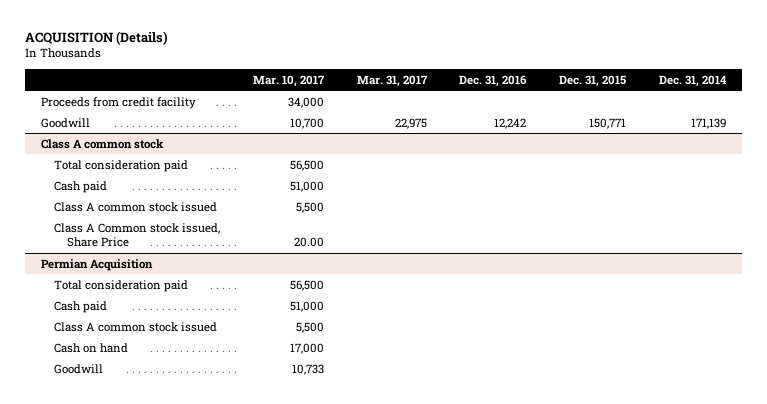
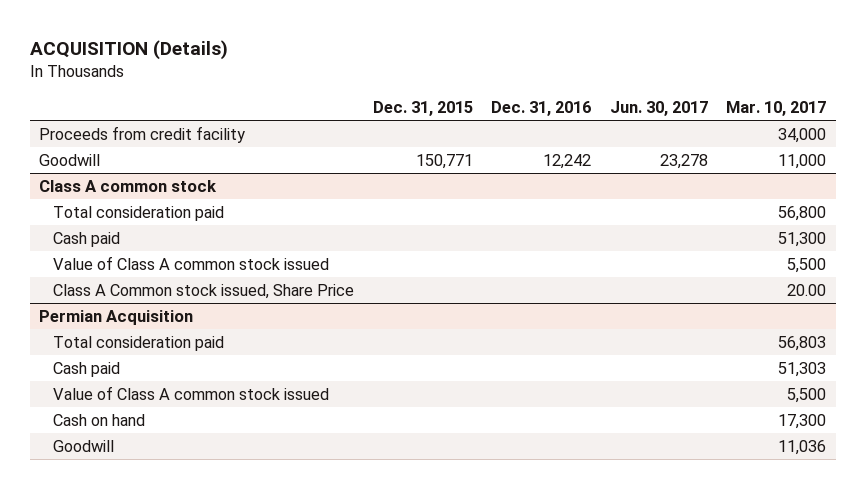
- | Mar. 10, 2017 | Mar. 31, 2017 | Dec. 31, 2016 | Dec. 31, 2015 | Dec. 31, 2014
+ | Dec. 31, 2015 | Dec. 31, 2016 | Jun. 30, 2017 | Mar. 10, 2017
- Goodwill | 10,700 | 22,975 | 12,242 | 150,771 | 171,139
+ Goodwill | 150,771 | 12,242 | 23,278 | 11,000
@ Class A common stock
- Total consideration paid | 56,500 | | | |
- Cash paid | 51,000 | | | |
- Class A common stock issued | 5,500 | | | |
+ Total consideration paid | | | | 56,800
+ Cash paid | | | | 51,300
+ Value of Class A common stock issued | | | | 5,500
@ Permian Acquisition
- Total consideration paid | 56,500 | | | |
- Cash paid | 51,000 | | | |
- Class A common stock issued | 5,500 | | | |
- Cash on hand | 17,000 | | | |
- Goodwill | 10,733 | | | |
+ Total consideration paid | | | | 56,803
+ Cash paid | | | | 51,303
+ Value of Class A common stock issued | | | | 5,500
+ Cash on hand | | | | 17,300
+ Goodwill | | | | 11,036

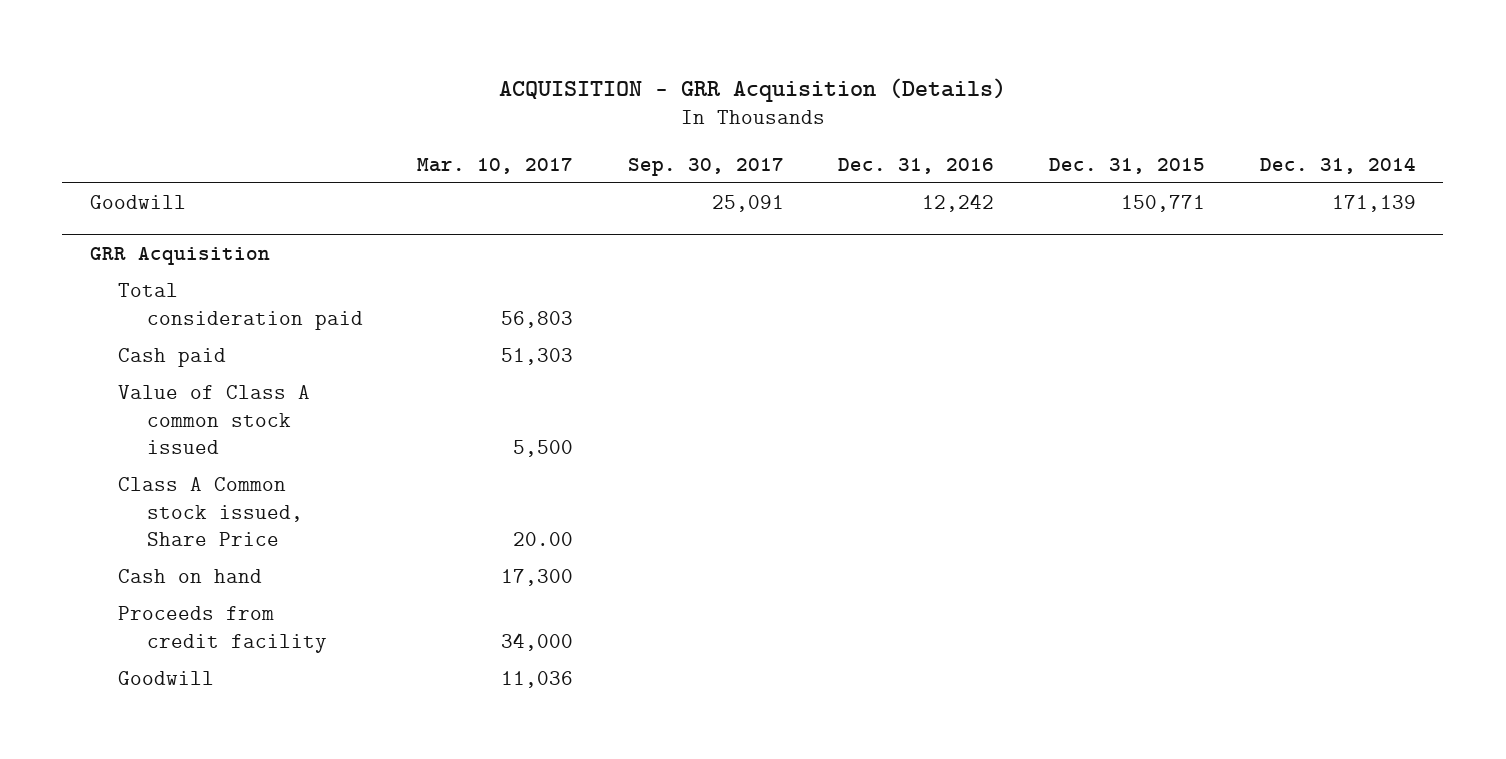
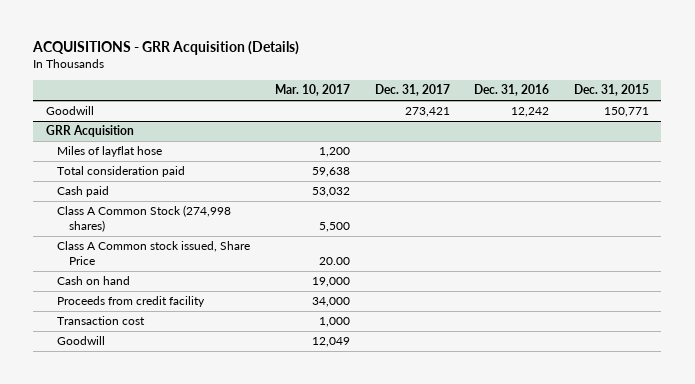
- ACQUISITION - GRR Acquisition (Details)
+ ACQUISITIONS - GRR Acquisition (Details)
- | Mar. 10, 2017 | Sep. 30, 2017 | Dec. 31, 2016 | Dec. 31, 2015 | Dec. 31, 2014
+ | Mar. 10, 2017 | Dec. 31, 2017 | Dec. 31, 2016 | Dec. 31, 2015
@ GRR Acquisition
- Total consideration paid | 56,803 | | | |
- Cash paid | 51,303 | | | |
- Value of Class A common stock issued | 5,500 | | | |
+ Miles of layflat hose | 1,200 | | |
+ Total consideration paid | 59,638 | | |
+ Cash paid | 53,032 | | |
+ Class A Common Stock (274,998 shares) | 5,500 | | |
- Cash on hand | 17,300 | | | |
+ Cash on hand | 19,000 | | |
- Goodwill | 11,036 | | | |
+ Transaction cost | 1,000 | | |
+ Goodwill | 12,049 | | |

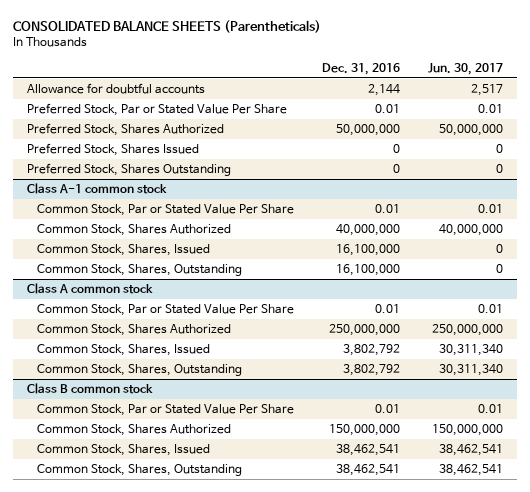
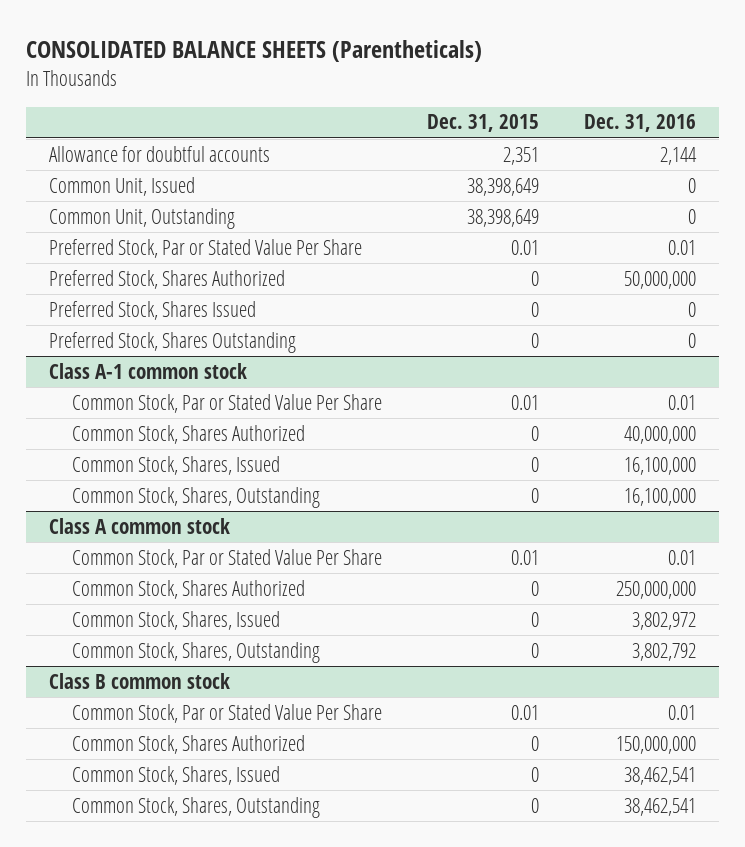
- | Dec. 31, 2016 | Jun. 30, 2017
+ | Dec. 31, 2015 | Dec. 31, 2016
+ Common Unit, Issued | 38,398,649 | 0
+ Common Unit, Outstanding | 38,398,649 | 0
@ Class A common stock
- Common Stock, Shares, Issued | 3,802,792 | 30,311,340
+ Common Stock, Shares, Issued | 0 | 3,802,972

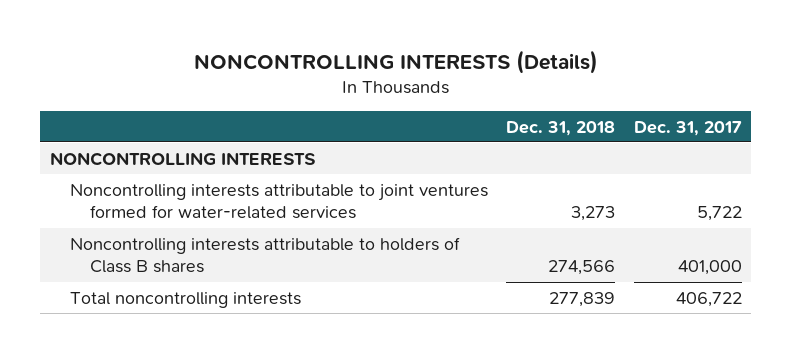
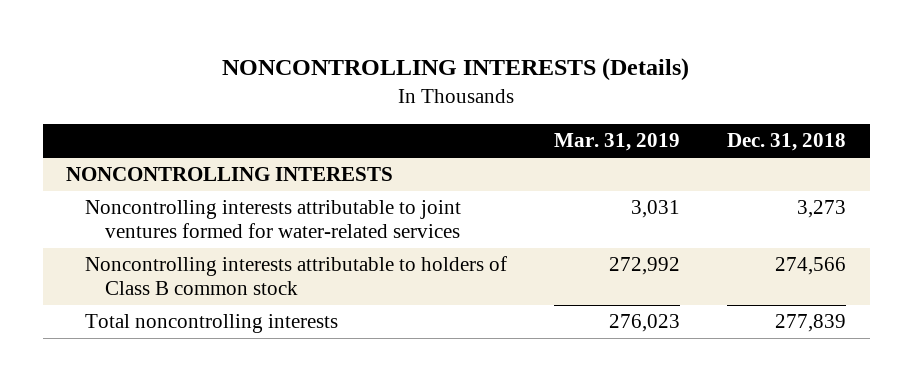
- | Dec. 31, 2018 | Dec. 31, 2017
+ | Mar. 31, 2019 | Dec. 31, 2018
- Noncontrolling interests attributable to holders of Class B shares | 274,566 | 401,000
+ Noncontrolling interests attributable to holders of Class B common stock | 272,992 | 274,566

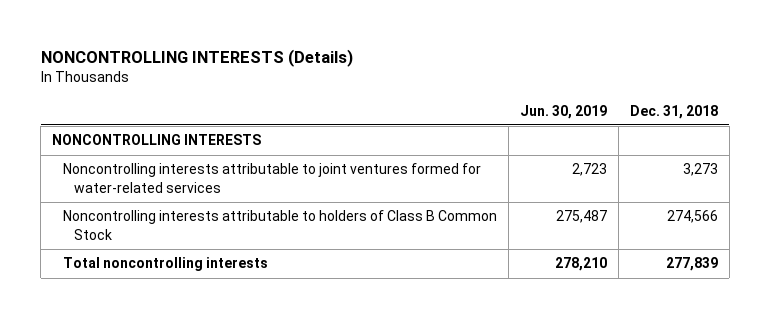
- | Mar. 31, 2019 | Dec. 31, 2018
+ | Jun. 30, 2019 | Dec. 31, 2018
- Noncontrolling interests attributable to holders of Class B common stock | 272,992 | 274,566
+ Noncontrolling interests attributable to holders of Class B Common Stock | 275,487 | 274,566

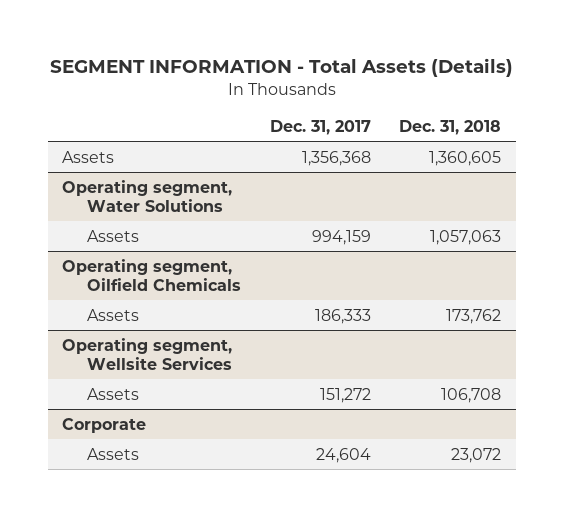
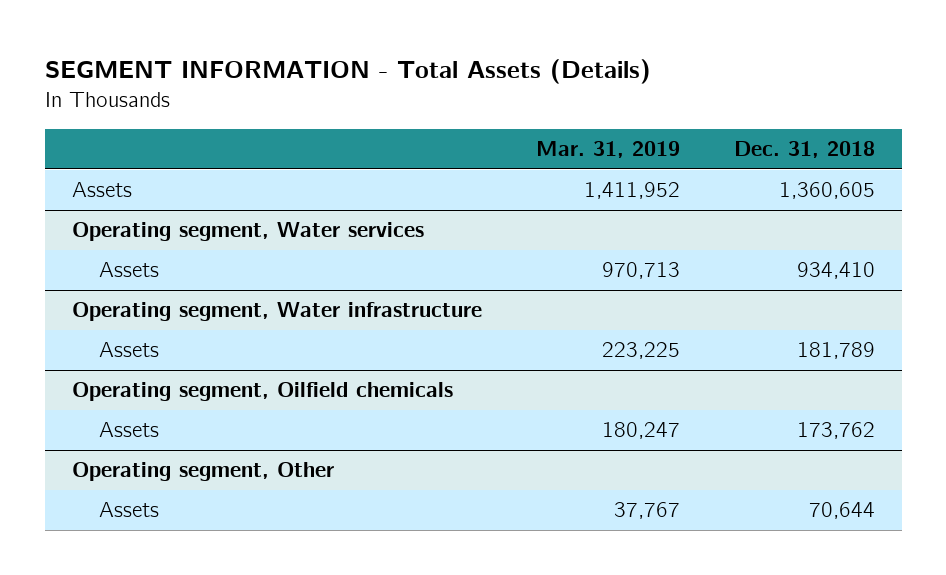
- | Dec. 31, 2017 | Dec. 31, 2018
+ | Mar. 31, 2019 | Dec. 31, 2018
- Operating segment, Water Solutions
- Assets | 994,159 | 1,057,063
- Operating segment, Oilfield Chemicals
+ Operating segment, Water services
+ Assets | 970,713 | 934,410
+ Operating segment, Water infrastructure
+ Assets | 223,225 | 181,789
+ Operating segment, Oilfield chemicals
- Operating segment, Wellsite Services
- Assets | 151,272 | 106,708
- Corporate
- Assets | 24,604 | 23,072
+ Operating segment, Other
+ Assets | 37,767 | 70,644

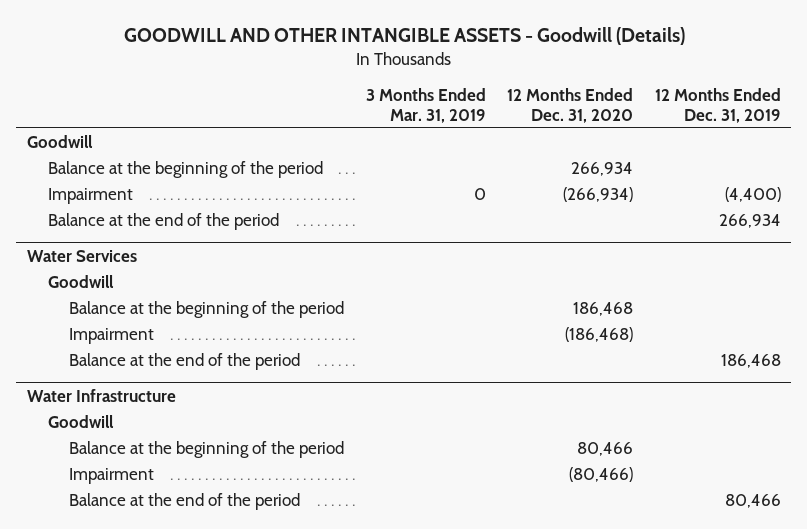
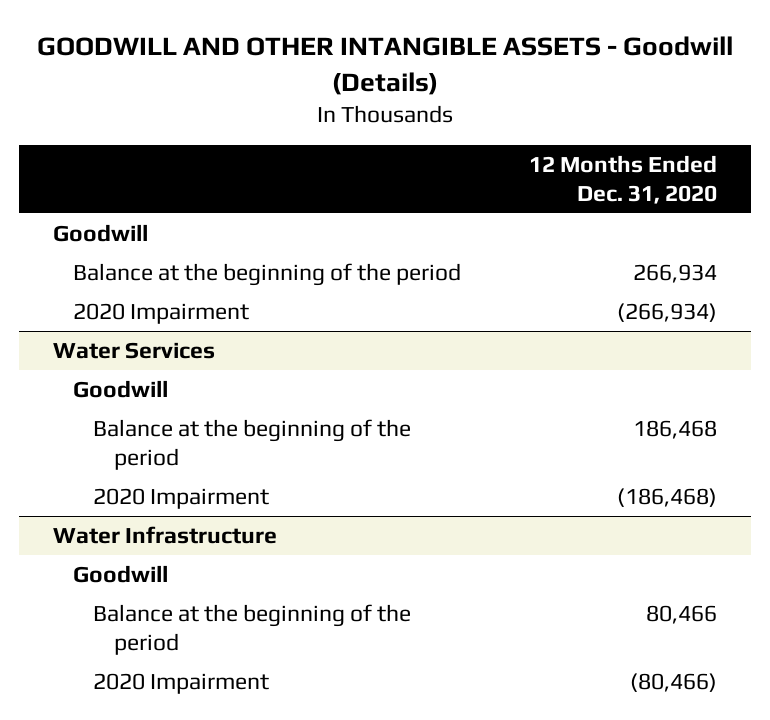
- | 3 Months Ended Mar. 31, 2019 | 12 Months Ended Dec. 31, 2020 | 12 Months Ended Dec. 31, 2019
+ | 12 Months Ended Dec. 31, 2020
- Impairment | 0 | (266,934) | (4,400)
- Balance at the end of the period | | | 266,934
+ 2020 Impairment | (266,934)
@ Water Services
- Impairment | | (186,468) |
- Balance at the end of the period | | | 186,468
+ 2020 Impairment | (186,468)
@ Water Infrastructure
- Impairment | | (80,466) |
- Balance at the end of the period | | | 80,466
+ 2020 Impairment | (80,466)

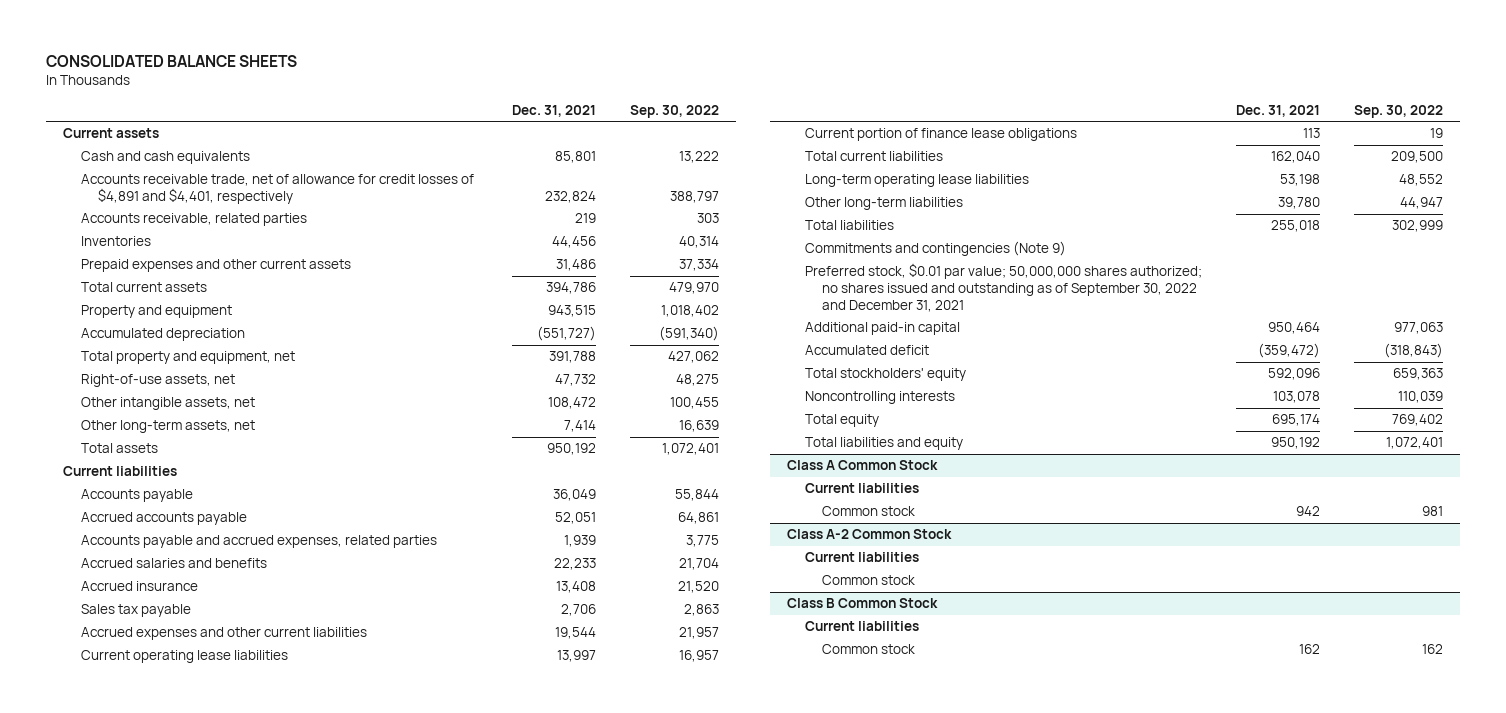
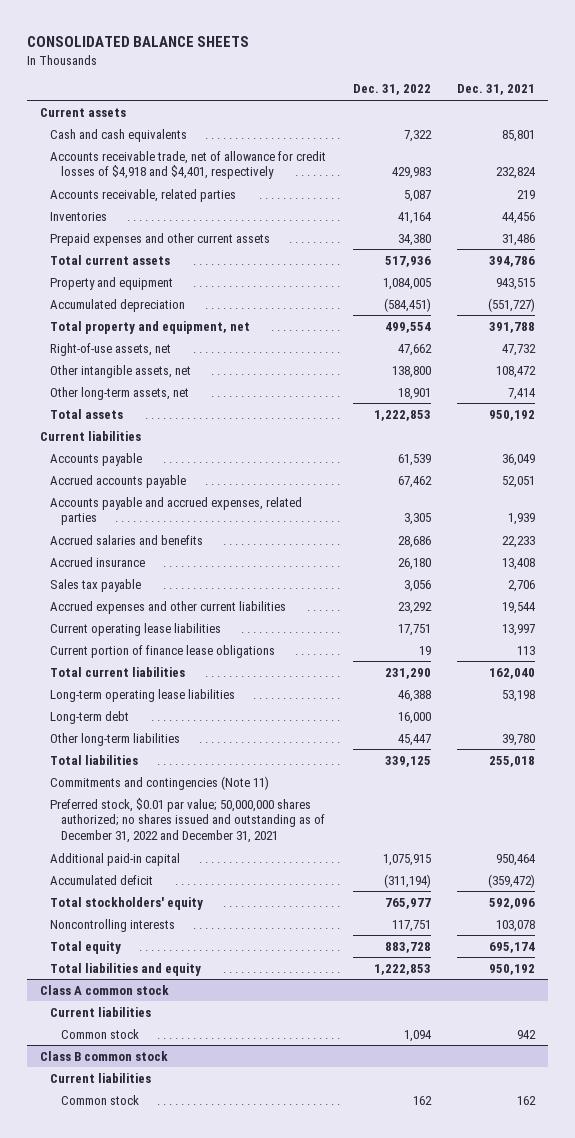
- | Dec. 31, 2021 | Sep. 30, 2022
+ | Dec. 31, 2022 | Dec. 31, 2021
- Accounts receivable trade, net of allowance for credit losses of $4,891 and $4,401, respectively | 232,824 | 388,797
+ Accounts receivable trade, net of allowance for credit losses of $4,918 and $4,401, respectively | 429,983 | 232,824
+ Long-term debt | 16,000 |
- Commitments and contingencies (Note 9)
- Preferred stock, $0.01 par value; 50,000,000 shares authorized; no shares issued and outstanding as of September 30, 2022 and December 31, 2021
+ Commitments and contingencies (Note 11)
+ Preferred stock, $0.01 par value; 50,000,000 shares authorized; no shares issued and outstanding as of December 31, 2022 and December 31, 2021
- Class A Common Stock
+ Class A common stock
- Class A-2 Common Stock
- Current liabilities
- Common stock
- Class B Common Stock
+ Class B common stock

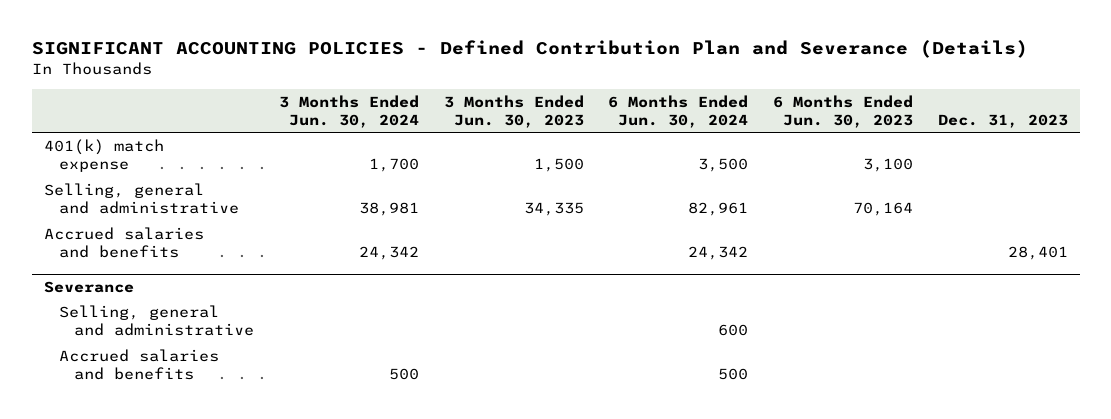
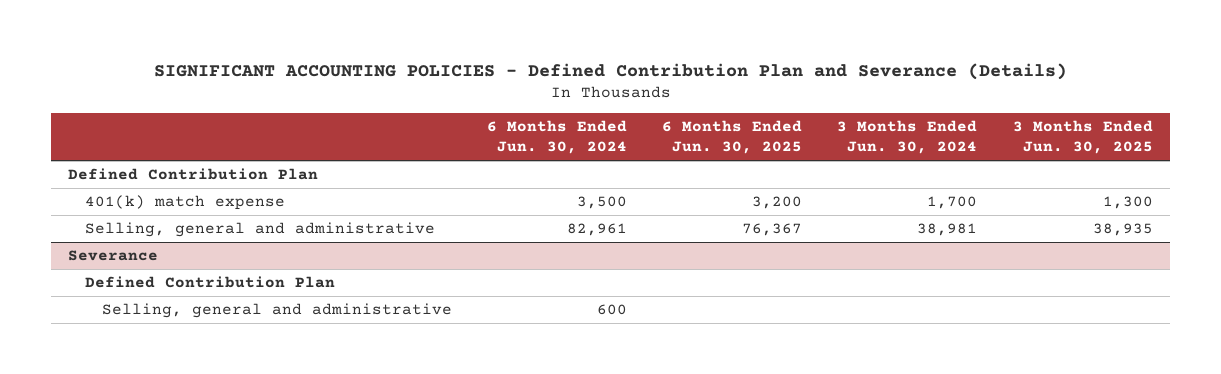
- | 3 Months Ended Jun. 30, 2024 | 3 Months Ended Jun. 30, 2023 | 6 Months Ended Jun. 30, 2024 | 6 Months Ended Jun. 30, 2023 | Dec. 31, 2023
+ | 6 Months Ended Jun. 30, 2024 | 6 Months Ended Jun. 30, 2025 | 3 Months Ended Jun. 30, 2024 | 3 Months Ended Jun. 30, 2025
+ Defined Contribution Plan
- Accrued salaries and benefits | 24,342 | | 24,342 | | 28,401
@ Severance
+ Defined Contribution Plan
- Accrued salaries and benefits | 500 | | 500 | |

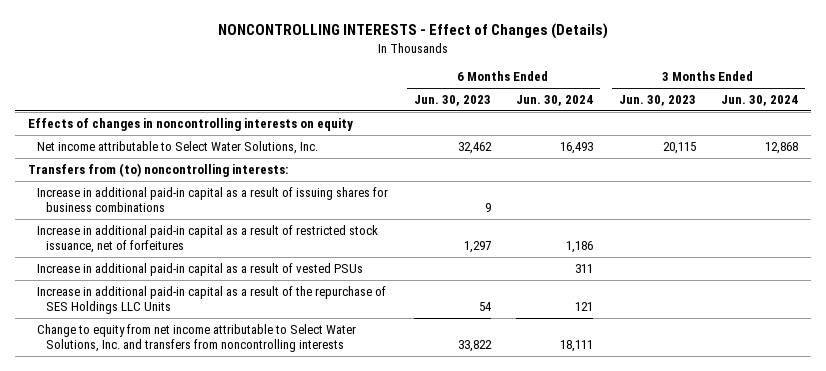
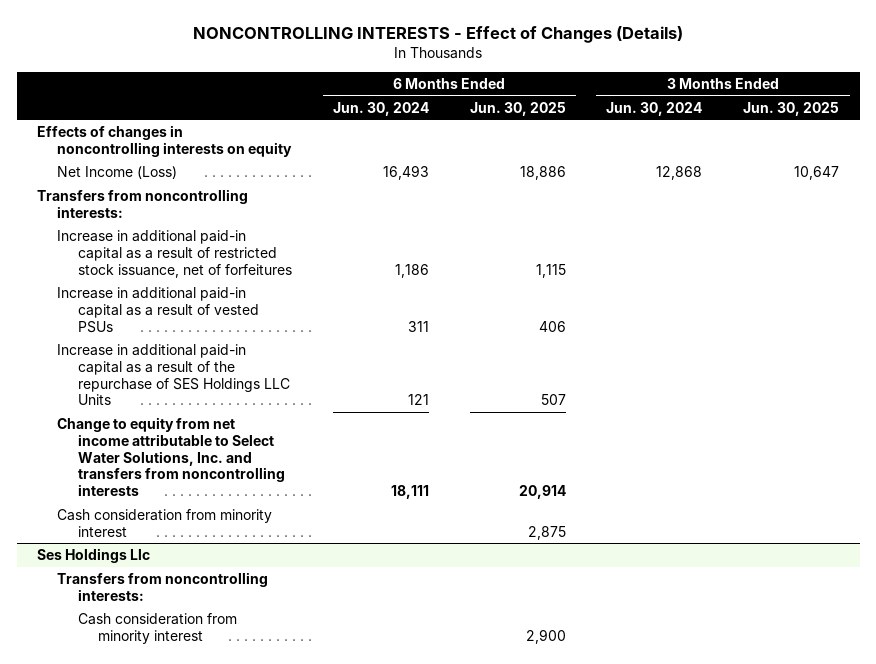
- | 6 Months Ended Jun. 30, 2023 | 6 Months Ended Jun. 30, 2024 | 3 Months Ended Jun. 30, 2023 | 3 Months Ended Jun. 30, 2024
+ | 6 Months Ended Jun. 30, 2024 | 6 Months Ended Jun. 30, 2025 | 3 Months Ended Jun. 30, 2024 | 3 Months Ended Jun. 30, 2025
- Net income attributable to Select Water Solutions, Inc. | 32,462 | 16,493 | 20,115 | 12,868
- Transfers from (to) noncontrolling interests:
- Increase in additional paid-in capital as a result of issuing shares for business combinations | 9 | | |
+ Net Income (Loss) | 16,493 | 18,886 | 12,868 | 10,647
+ Transfers from noncontrolling interests:
+ Cash consideration from minority interest | | 2,875 | |
+ Ses Holdings Llc
+ Transfers from noncontrolling interests:
+ Cash consideration from minority interest | | 2,900 | |

